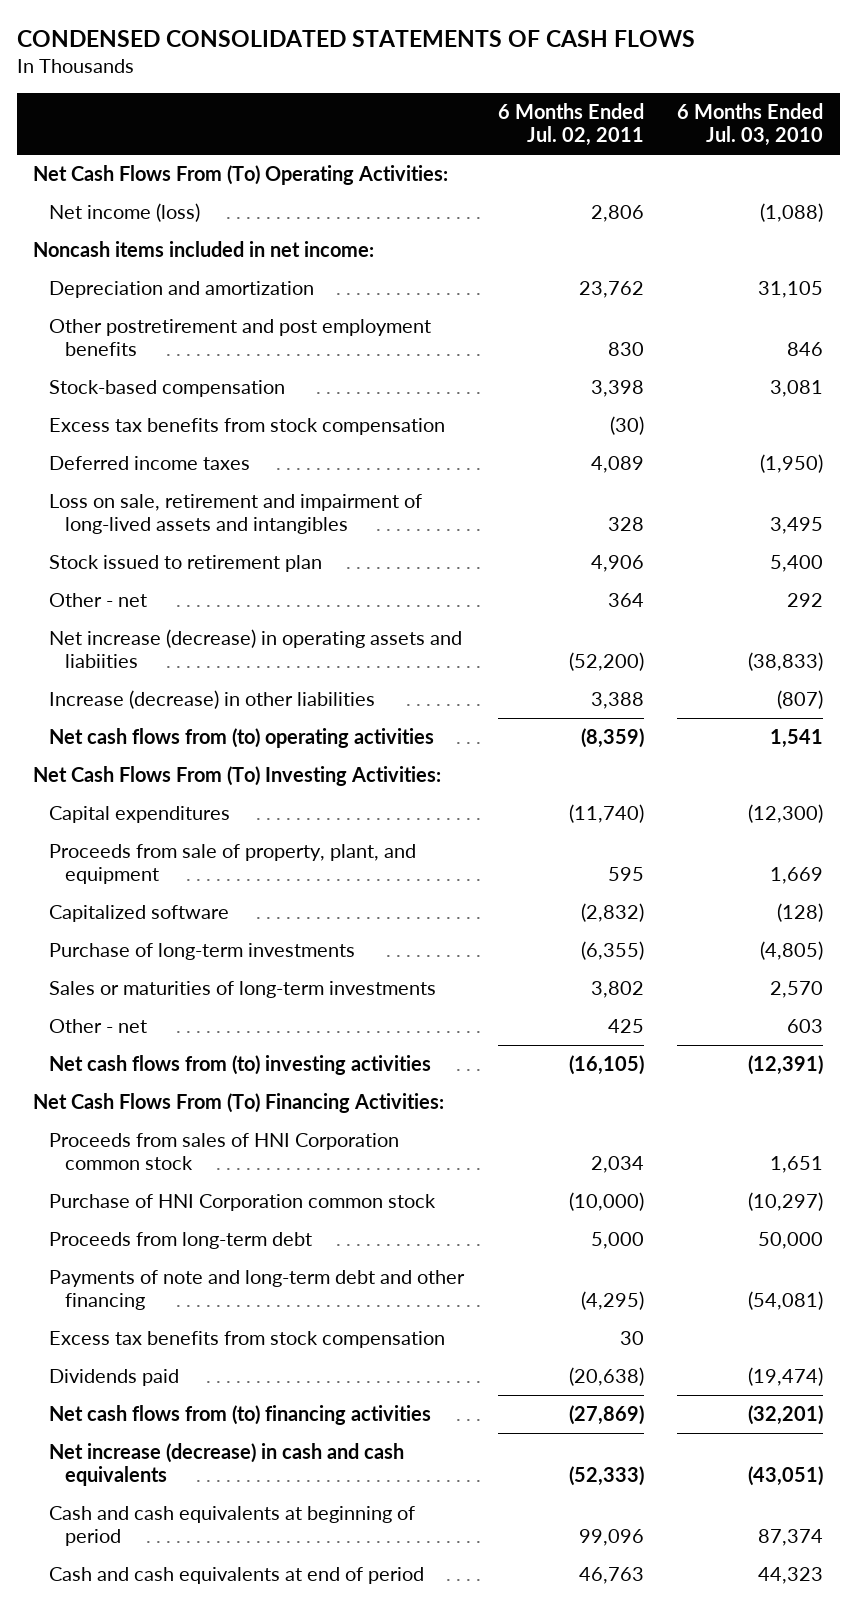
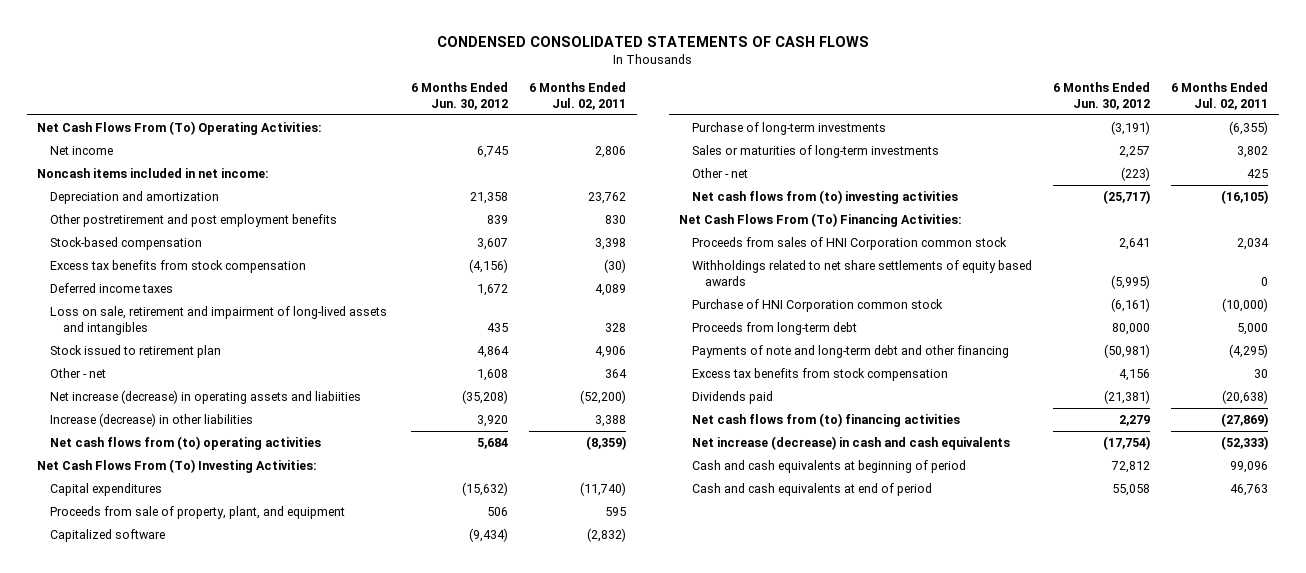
- | 6 Months Ended Jul. 02, 2011 | 6 Months Ended Jul. 03, 2010
+ | 6 Months Ended Jun. 30, 2012 | 6 Months Ended Jul. 02, 2011
- Net income (loss) | 2,806 | (1,088)
+ Net income | 6,745 | 2,806
+ Withholdings related to net share settlements of equity based awards | (5,995) | 0

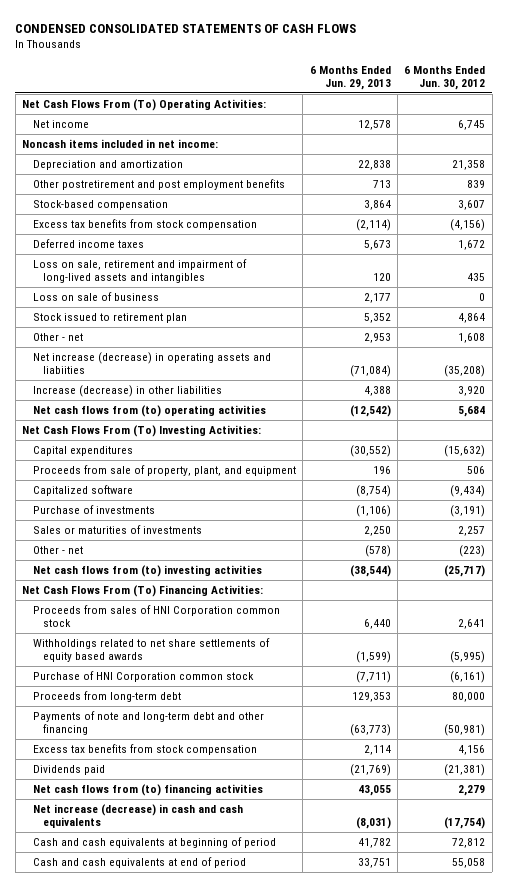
- | 6 Months Ended Jun. 30, 2012 | 6 Months Ended Jul. 02, 2011
+ | 6 Months Ended Jun. 29, 2013 | 6 Months Ended Jun. 30, 2012
+ Loss on sale of business | 2,177 | 0
- Purchase of long-term investments | (3,191) | (6,355)
- Sales or maturities of long-term investments | 2,257 | 3,802
+ Purchase of investments | (1,106) | (3,191)
+ Sales or maturities of investments | 2,250 | 2,257

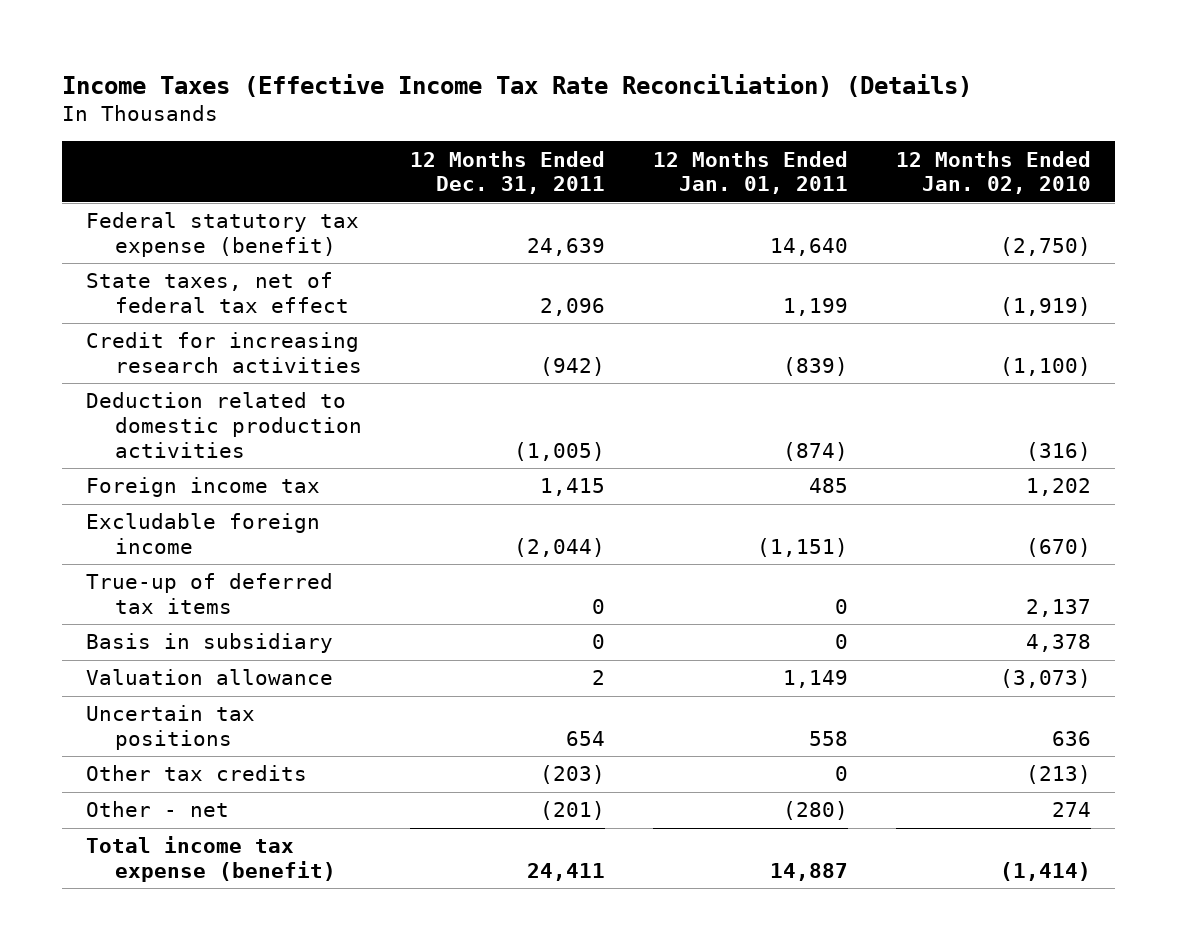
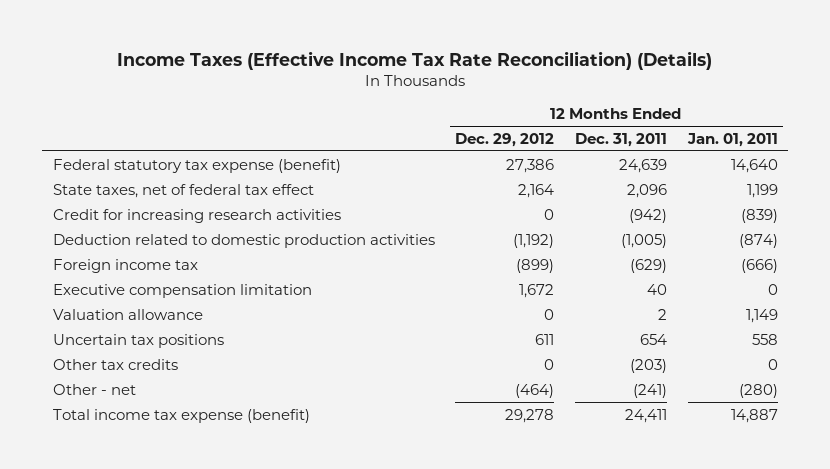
- | 12 Months Ended Dec. 31, 2011 | 12 Months Ended Jan. 01, 2011 | 12 Months Ended Jan. 02, 2010
+ | 12 Months Ended Dec. 29, 2012 | 12 Months Ended Dec. 31, 2011 | 12 Months Ended Jan. 01, 2011
- Foreign income tax | 1,415 | 485 | 1,202
- Excludable foreign income | (2,044) | (1,151) | (670)
- True-up of deferred tax items | 0 | 0 | 2,137
- Basis in subsidiary | 0 | 0 | 4,378
+ Foreign income tax | (899) | (629) | (666)
+ Executive compensation limitation | 1,672 | 40 | 0
- Other - net | (201) | (280) | 274
+ Other - net | (464) | (241) | (280)

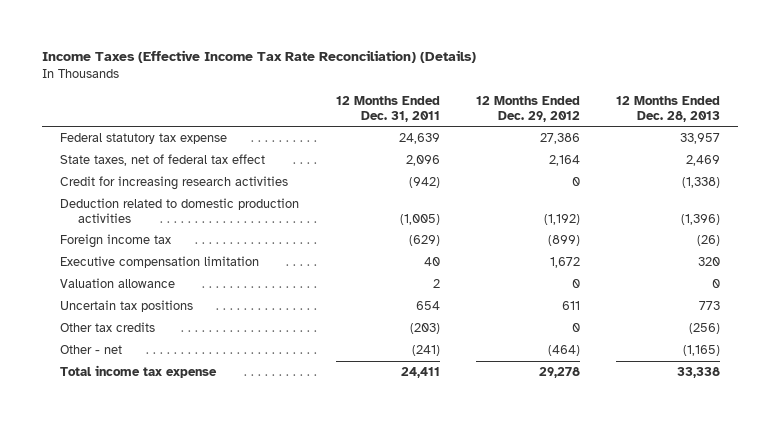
- | 12 Months Ended Dec. 29, 2012 | 12 Months Ended Dec. 31, 2011 | 12 Months Ended Jan. 01, 2011
+ | 12 Months Ended Dec. 31, 2011 | 12 Months Ended Dec. 29, 2012 | 12 Months Ended Dec. 28, 2013
- Federal statutory tax expense (benefit) | 27,386 | 24,639 | 14,640
+ Federal statutory tax expense | 24,639 | 27,386 | 33,957
- Total income tax expense (benefit) | 29,278 | 24,411 | 14,887
+ Total income tax expense | 24,411 | 29,278 | 33,338

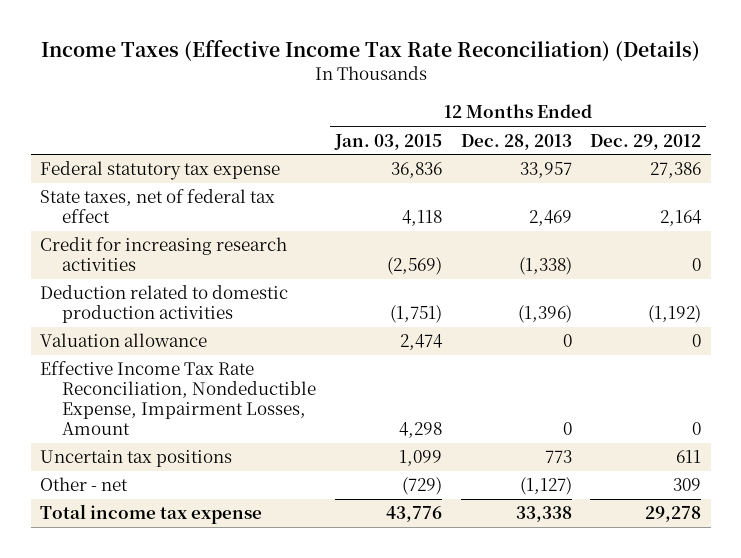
- | 12 Months Ended Dec. 31, 2011 | 12 Months Ended Dec. 29, 2012 | 12 Months Ended Dec. 28, 2013
+ | 12 Months Ended Jan. 03, 2015 | 12 Months Ended Dec. 28, 2013 | 12 Months Ended Dec. 29, 2012
- Foreign income tax | (629) | (899) | (26)
- Executive compensation limitation | 40 | 1,672 | 320
+ Effective Income Tax Rate Reconciliation, Nondeductible Expense, Impairment Losses, Amount | 4,298 | 0 | 0
- Other tax credits | (203) | 0 | (256)
- Other - net | (241) | (464) | (1,165)
+ Other - net | (729) | (1,127) | 309

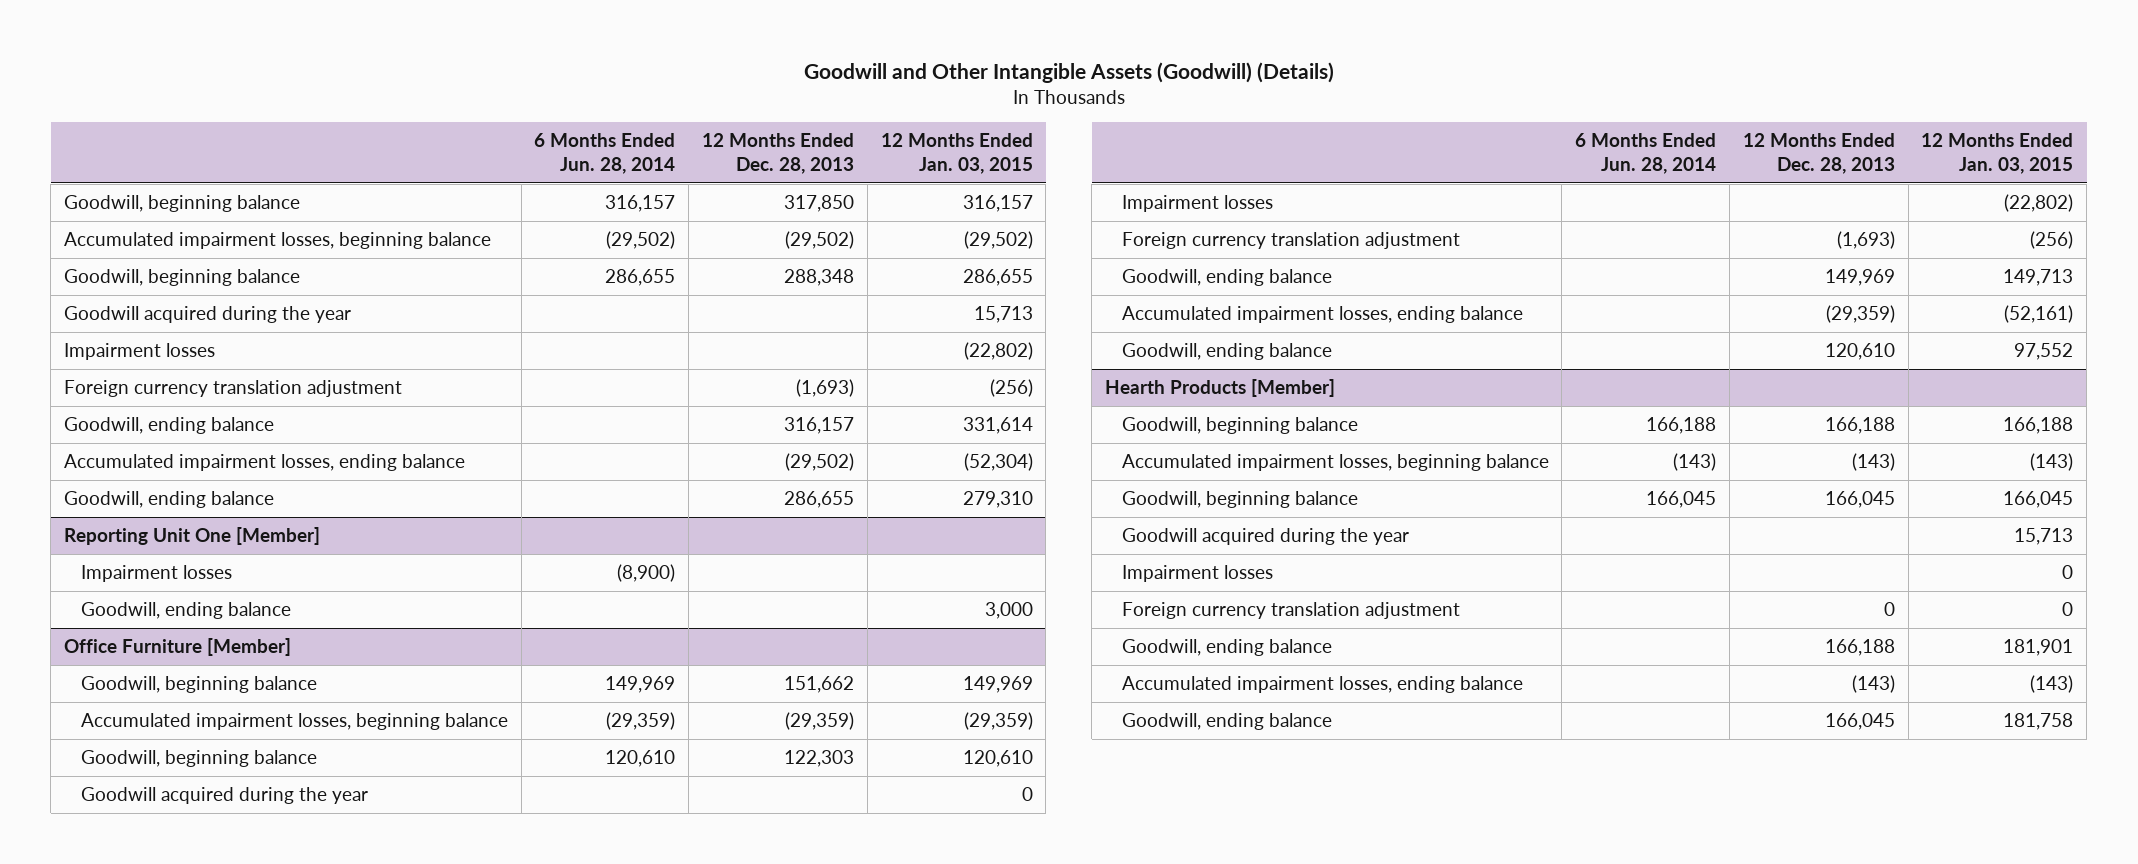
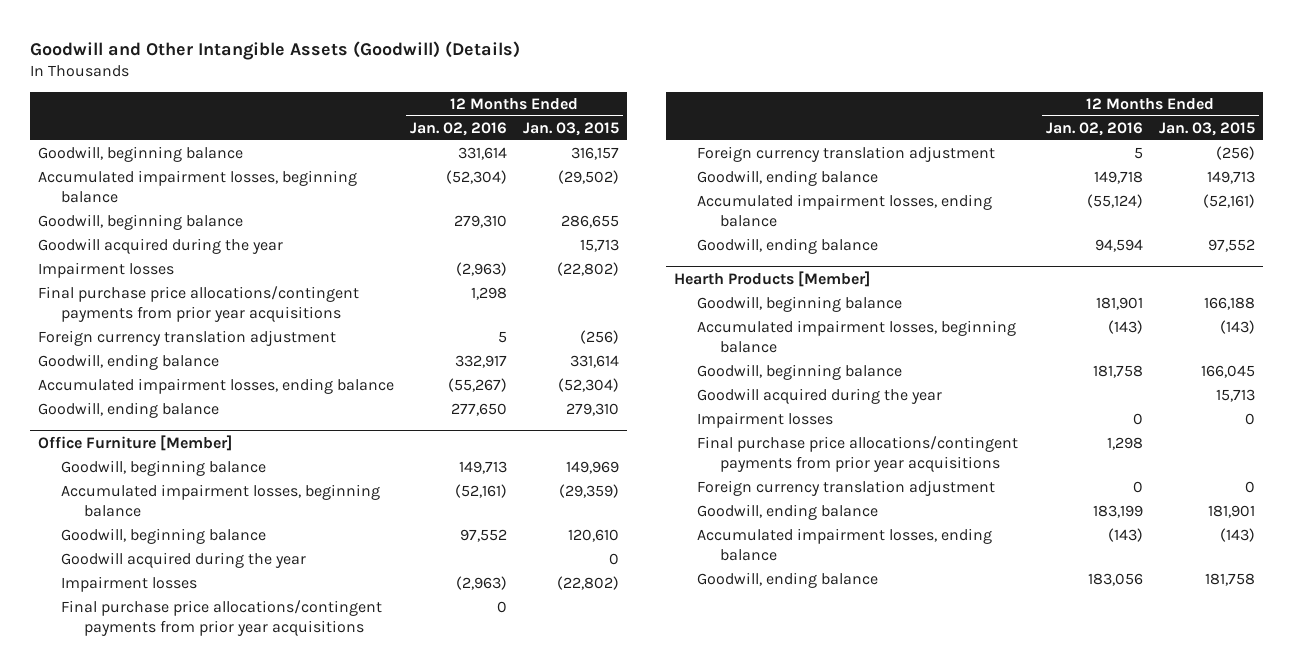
- | 6 Months Ended Jun. 28, 2014 | 12 Months Ended Dec. 28, 2013 | 12 Months Ended Jan. 03, 2015
+ | 12 Months Ended Jan. 02, 2016 | 12 Months Ended Jan. 03, 2015
+ Final purchase price allocations/contingent payments from prior year acquisitions | 1,298 |
- Reporting Unit One [Member]
- Impairment losses | (8,900) | |
- Goodwill, ending balance | | | 3,000
@ Office Furniture [Member]
+ Final purchase price allocations/contingent payments from prior year acquisitions | 0 |
@ Hearth Products [Member]
+ Final purchase price allocations/contingent payments from prior year acquisitions | 1,298 |

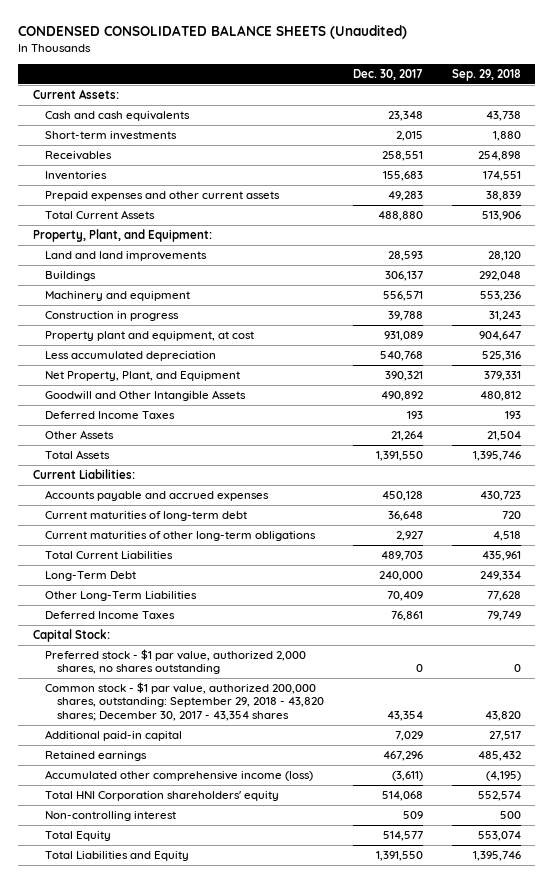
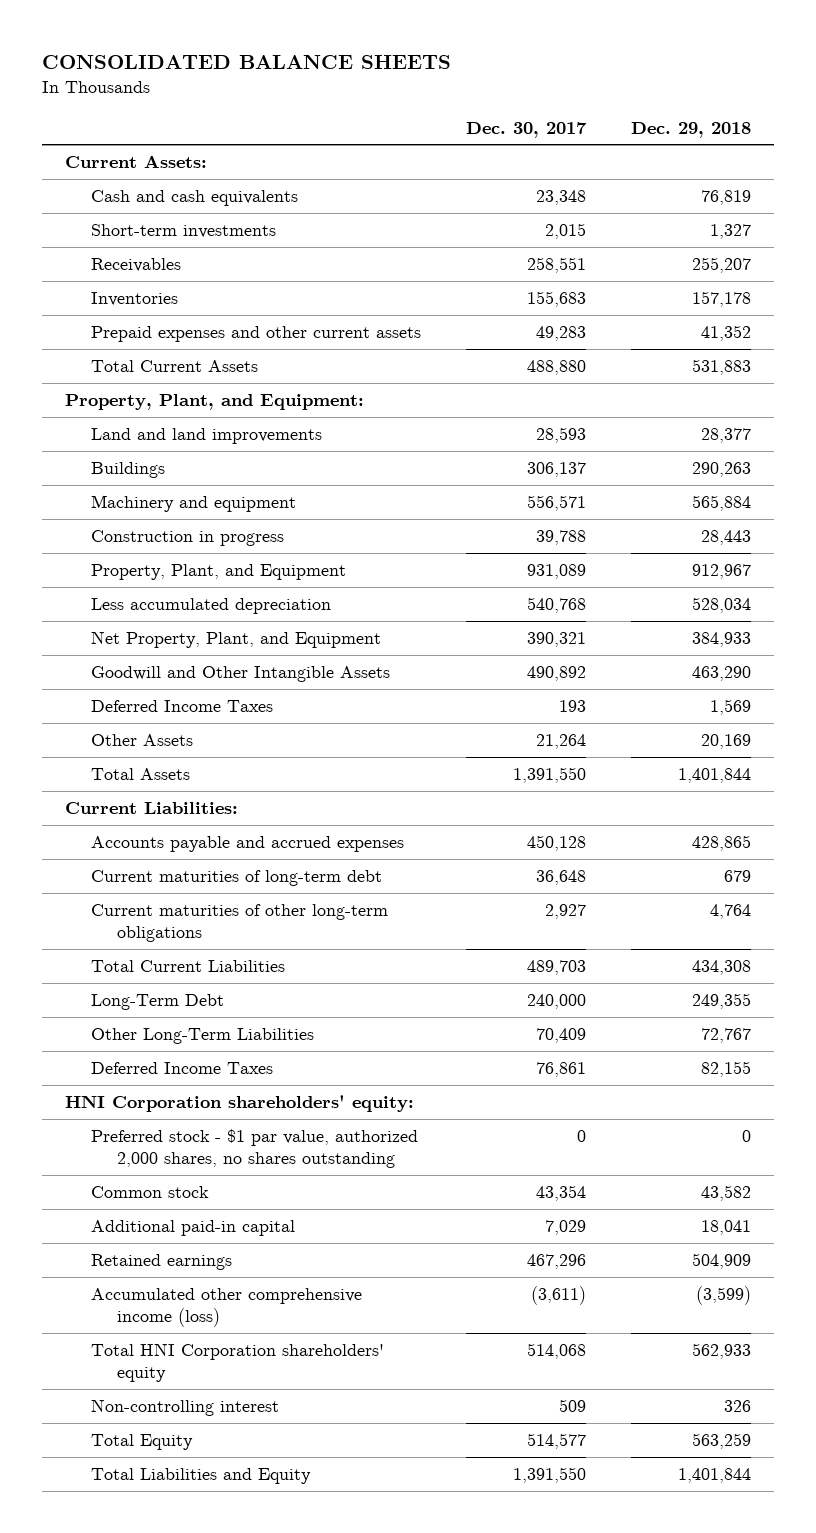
- CONDENSED CONSOLIDATED BALANCE SHEETS (Unaudited)
+ CONSOLIDATED BALANCE SHEETS
- | Dec. 30, 2017 | Sep. 29, 2018
+ | Dec. 30, 2017 | Dec. 29, 2018
- Property plant and equipment, at cost | 931,089 | 904,647
+ Property, Plant, and Equipment | 931,089 | 912,967
- Capital Stock:
+ HNI Corporation shareholders' equity:
- Common stock - $1 par value, authorized 200,000 shares, outstanding: September 29, 2018 - 43,820 shares; December 30, 2017 - 43,354 shares | 43,354 | 43,820
+ Common stock | 43,354 | 43,582

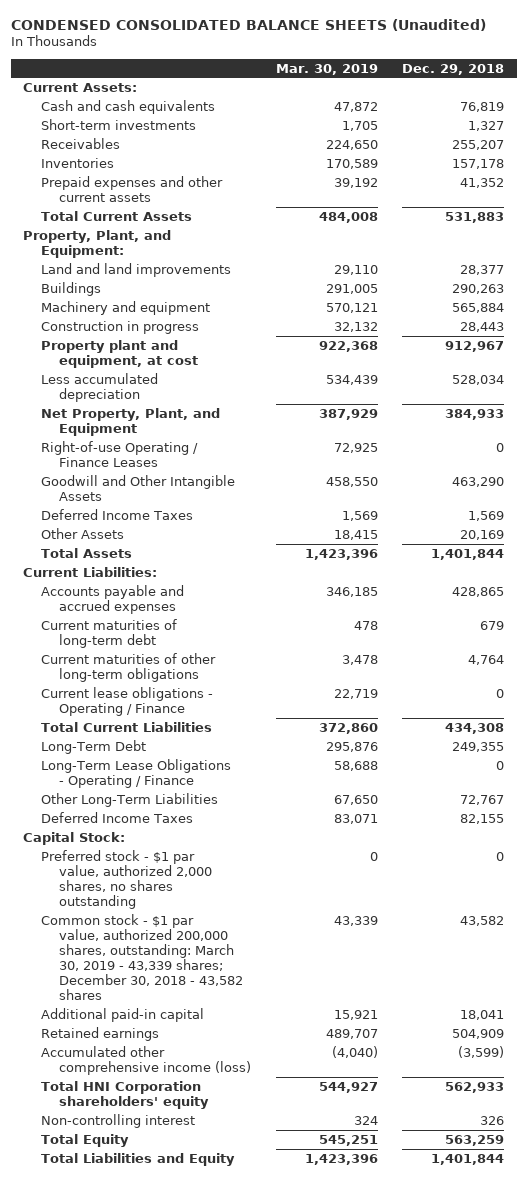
- CONSOLIDATED BALANCE SHEETS
+ CONDENSED CONSOLIDATED BALANCE SHEETS (Unaudited)
- | Dec. 30, 2017 | Dec. 29, 2018
+ | Mar. 30, 2019 | Dec. 29, 2018
- Property, Plant, and Equipment | 931,089 | 912,967
+ Property plant and equipment, at cost | 922,368 | 912,967
+ Right-of-use Operating / Finance Leases | 72,925 | 0
+ Current lease obligations - Operating / Finance | 22,719 | 0
+ Long-Term Lease Obligations - Operating / Finance | 58,688 | 0
- HNI Corporation shareholders' equity:
+ Capital Stock:
- Common stock | 43,354 | 43,582
+ Common stock - $1 par value, authorized 200,000 shares, outstanding: March 30, 2019 - 43,339 shares; December 30, 2018 - 43,582 shares | 43,339 | 43,582

